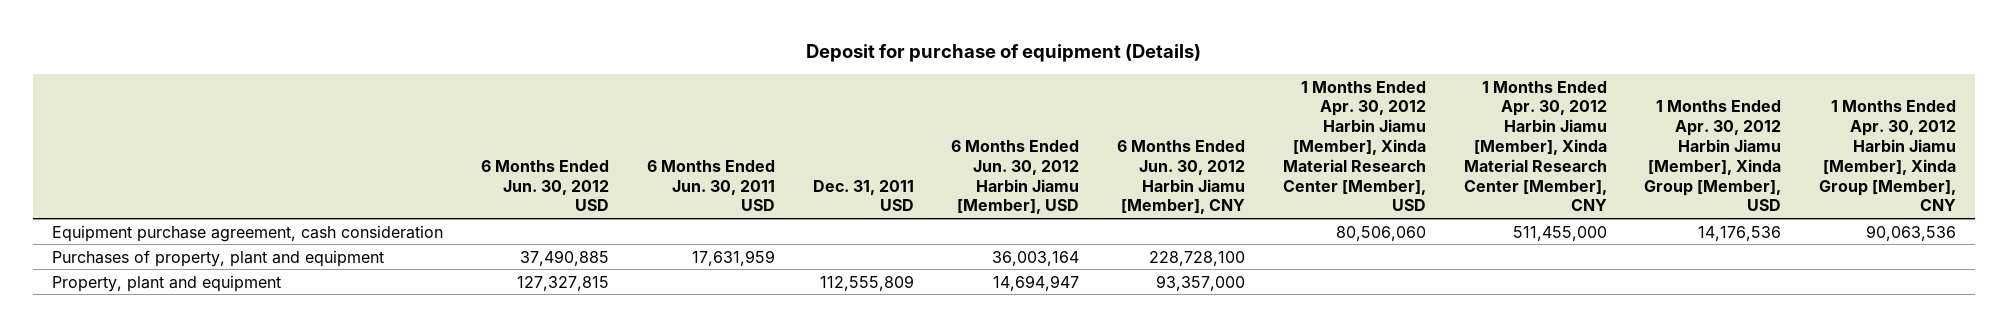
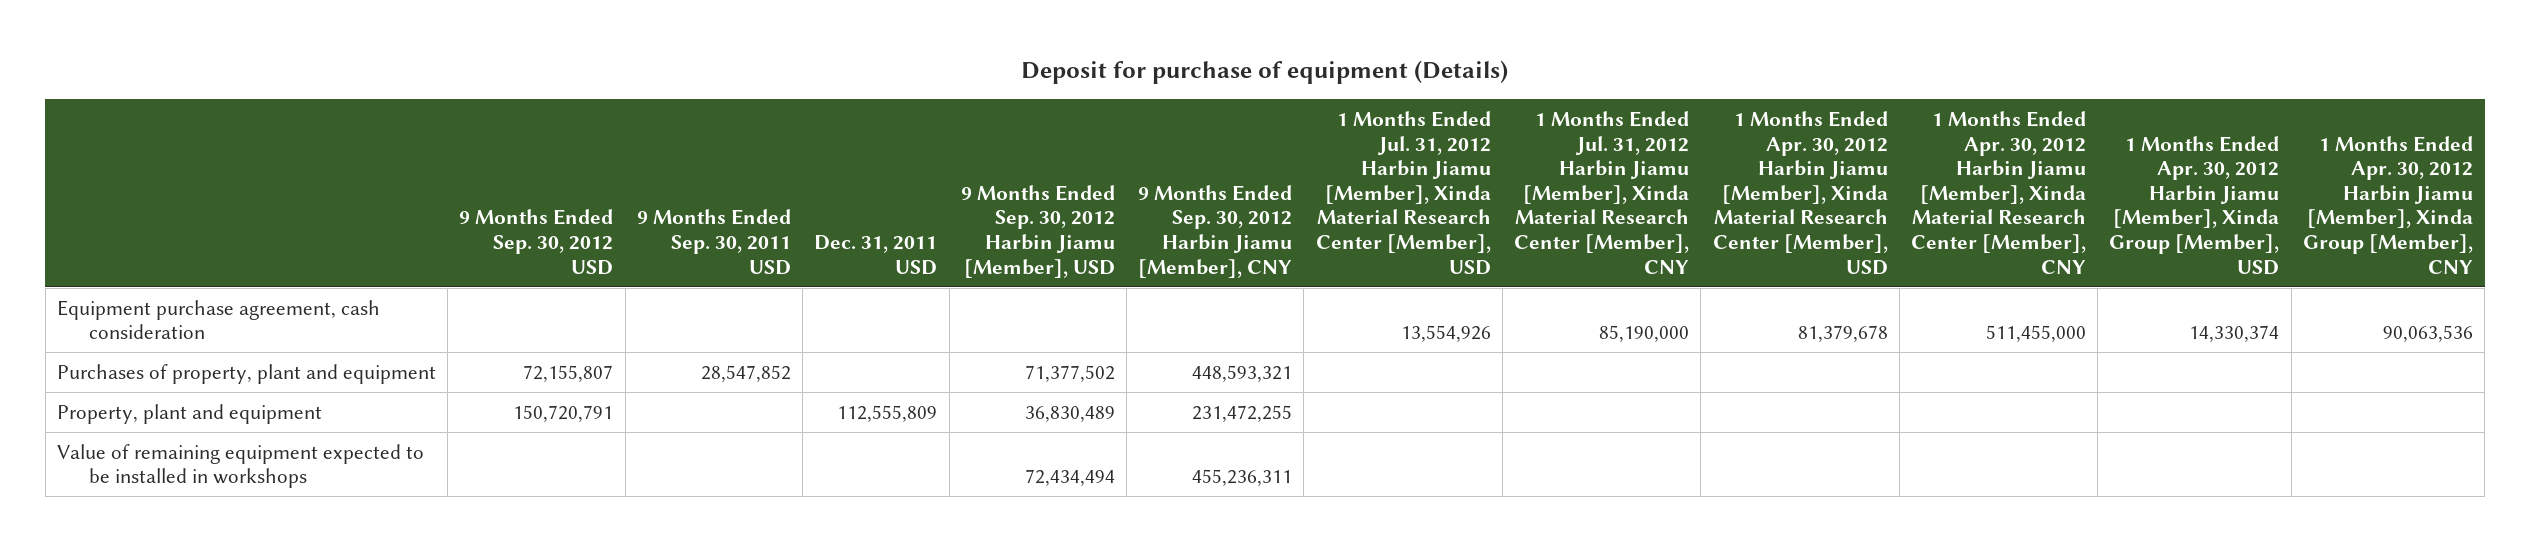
- | 6 Months Ended Jun. 30, 2012 USD | 6 Months Ended Jun. 30, 2011 USD | Dec. 31, 2011 USD | 6 Months Ended Jun. 30, 2012 Harbin Jiamu [Member], USD | 6 Months Ended Jun. 30, 2012 Harbin Jiamu [Member], CNY | 1 Months Ended Apr. 30, 2012 Harbin Jiamu [Member], Xinda Material Research Center [Member], USD | 1 Months Ended Apr. 30, 2012 Harbin Jiamu [Member], Xinda Material Research Center [Member], CNY | 1 Months Ended Apr. 30, 2012 Harbin Jiamu [Member], Xinda Group [Member], USD | 1 Months Ended Apr. 30, 2012 Harbin Jiamu [Member], Xinda Group [Member], CNY
+ | 9 Months Ended Sep. 30, 2012 USD | 9 Months Ended Sep. 30, 2011 USD | Dec. 31, 2011 USD | 9 Months Ended Sep. 30, 2012 Harbin Jiamu [Member], USD | 9 Months Ended Sep. 30, 2012 Harbin Jiamu [Member], CNY | 1 Months Ended Jul. 31, 2012 Harbin Jiamu [Member], Xinda Material Research Center [Member], USD | 1 Months Ended Jul. 31, 2012 Harbin Jiamu [Member], Xinda Material Research Center [Member], CNY | 1 Months Ended Apr. 30, 2012 Harbin Jiamu [Member], Xinda Material Research Center [Member], USD | 1 Months Ended Apr. 30, 2012 Harbin Jiamu [Member], Xinda Material Research Center [Member], CNY | 1 Months Ended Apr. 30, 2012 Harbin Jiamu [Member], Xinda Group [Member], USD | 1 Months Ended Apr. 30, 2012 Harbin Jiamu [Member], Xinda Group [Member], CNY
- Equipment purchase agreement, cash consideration | | | | | | 80,506,060 | 511,455,000 | 14,176,536 | 90,063,536
+ Equipment purchase agreement, cash consideration | | | | | | 13,554,926 | 85,190,000 | 81,379,678 | 511,455,000 | 14,330,374 | 90,063,536
+ Value of remaining equipment expected to be installed in workshops | | | | 72,434,494 | 455,236,311 | | | | | |

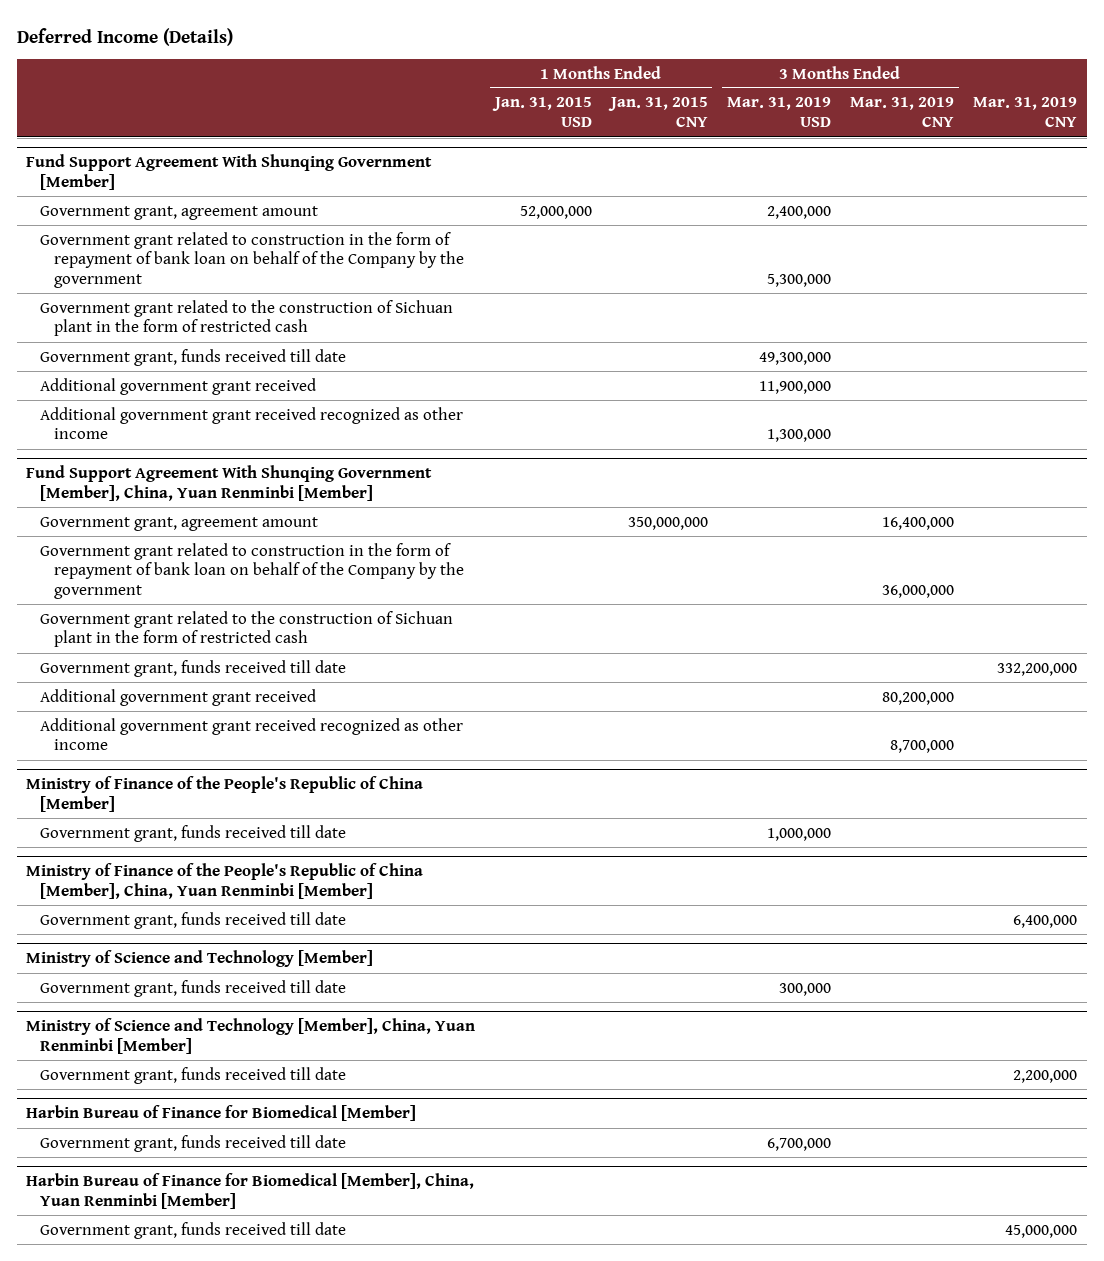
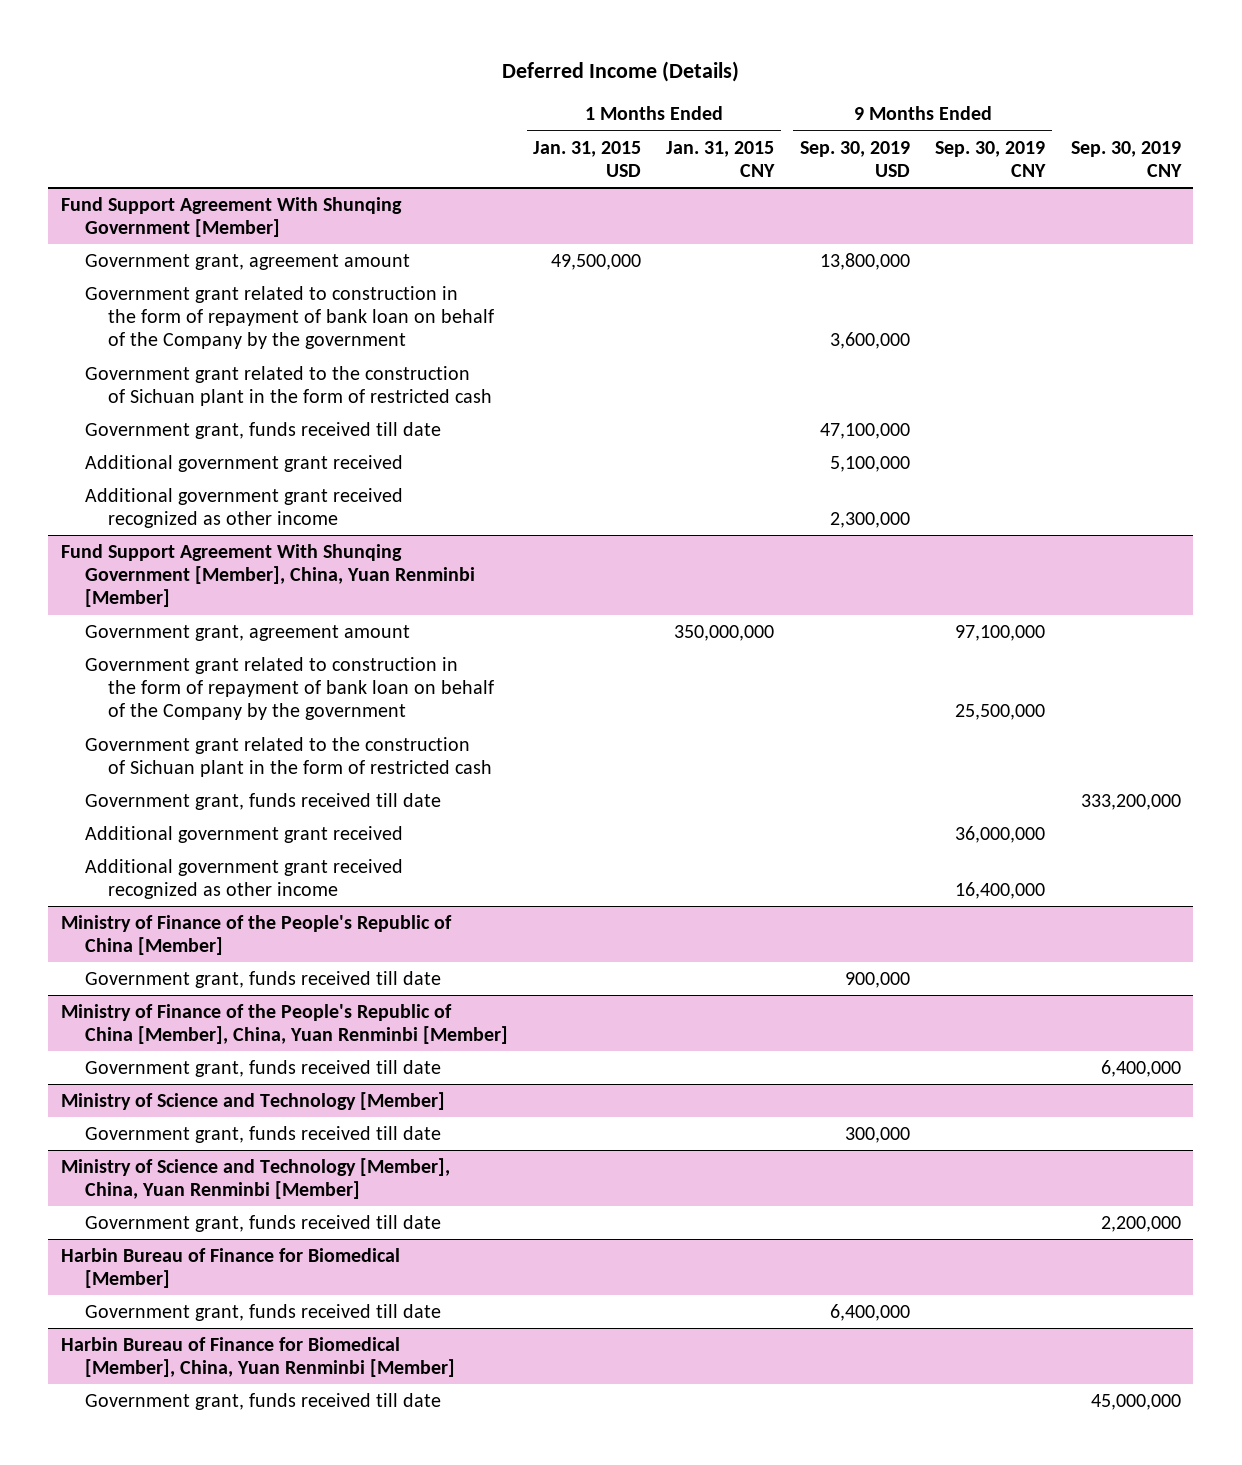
- | 1 Months Ended Jan. 31, 2015 USD | 1 Months Ended Jan. 31, 2015 CNY | 3 Months Ended Mar. 31, 2019 USD | 3 Months Ended Mar. 31, 2019 CNY | Mar. 31, 2019 CNY
+ | 1 Months Ended Jan. 31, 2015 USD | 1 Months Ended Jan. 31, 2015 CNY | 9 Months Ended Sep. 30, 2019 USD | 9 Months Ended Sep. 30, 2019 CNY | Sep. 30, 2019 CNY
@ Fund Support Agreement With Shunqing Government [Member]
- Government grant, agreement amount | 52,000,000 | | 2,400,000 | |
+ Government grant, agreement amount | 49,500,000 | | 13,800,000 | |

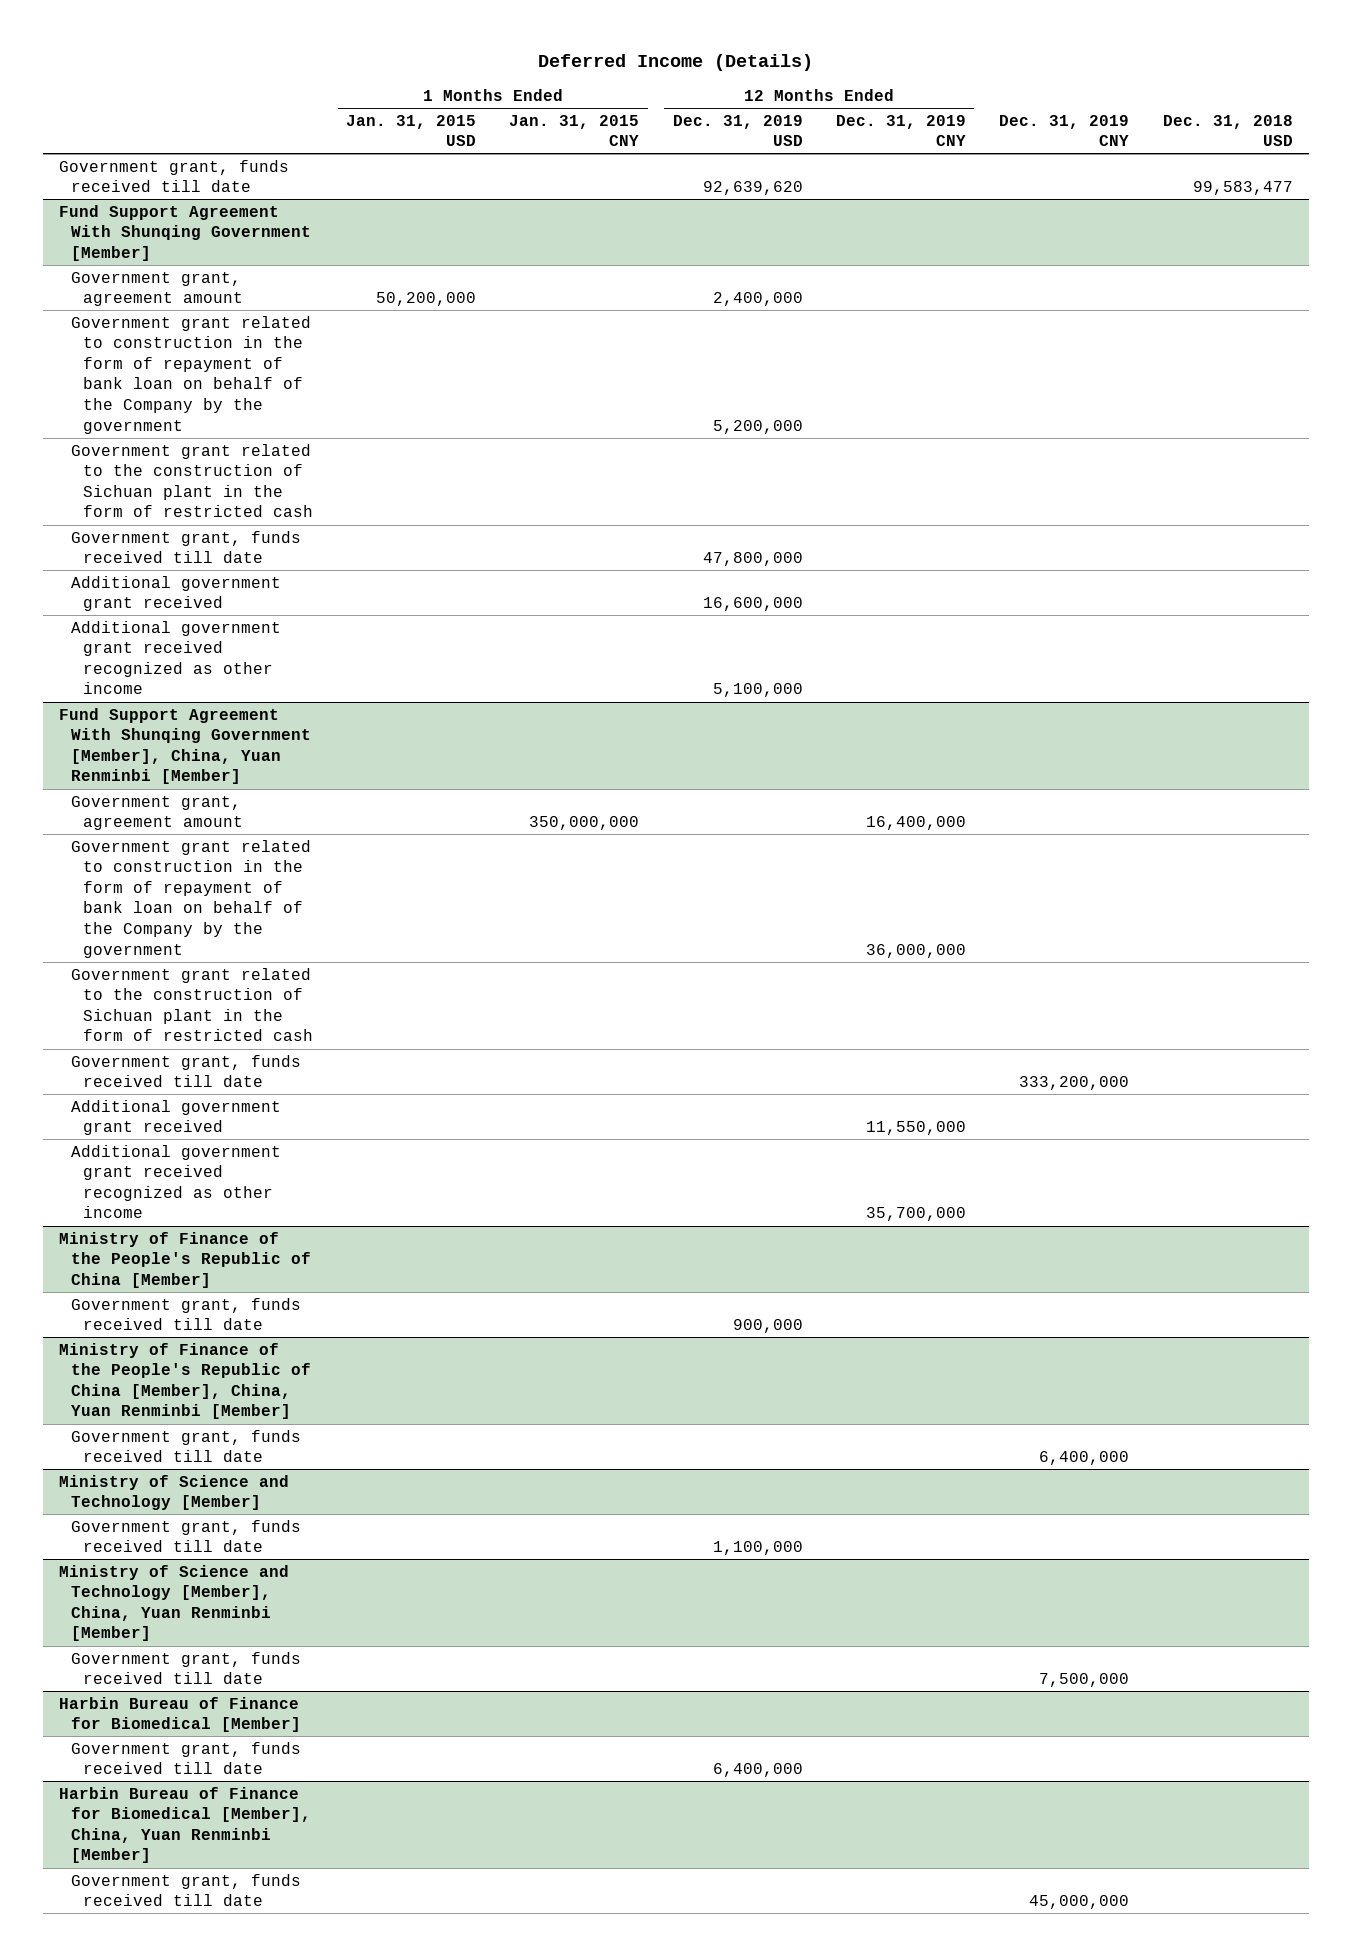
- | 1 Months Ended Jan. 31, 2015 USD | 1 Months Ended Jan. 31, 2015 CNY | 9 Months Ended Sep. 30, 2019 USD | 9 Months Ended Sep. 30, 2019 CNY | Sep. 30, 2019 CNY
+ | 1 Months Ended Jan. 31, 2015 USD | 1 Months Ended Jan. 31, 2015 CNY | 12 Months Ended Dec. 31, 2019 USD | 12 Months Ended Dec. 31, 2019 CNY | Dec. 31, 2019 CNY | Dec. 31, 2018 USD
+ Government grant, funds received till date | | | 92,639,620 | | | 99,583,477
@ Fund Support Agreement With Shunqing Government [Member]
- Government grant, agreement amount | 49,500,000 | | 13,800,000 | |
+ Government grant, agreement amount | 50,200,000 | | 2,400,000 | | |

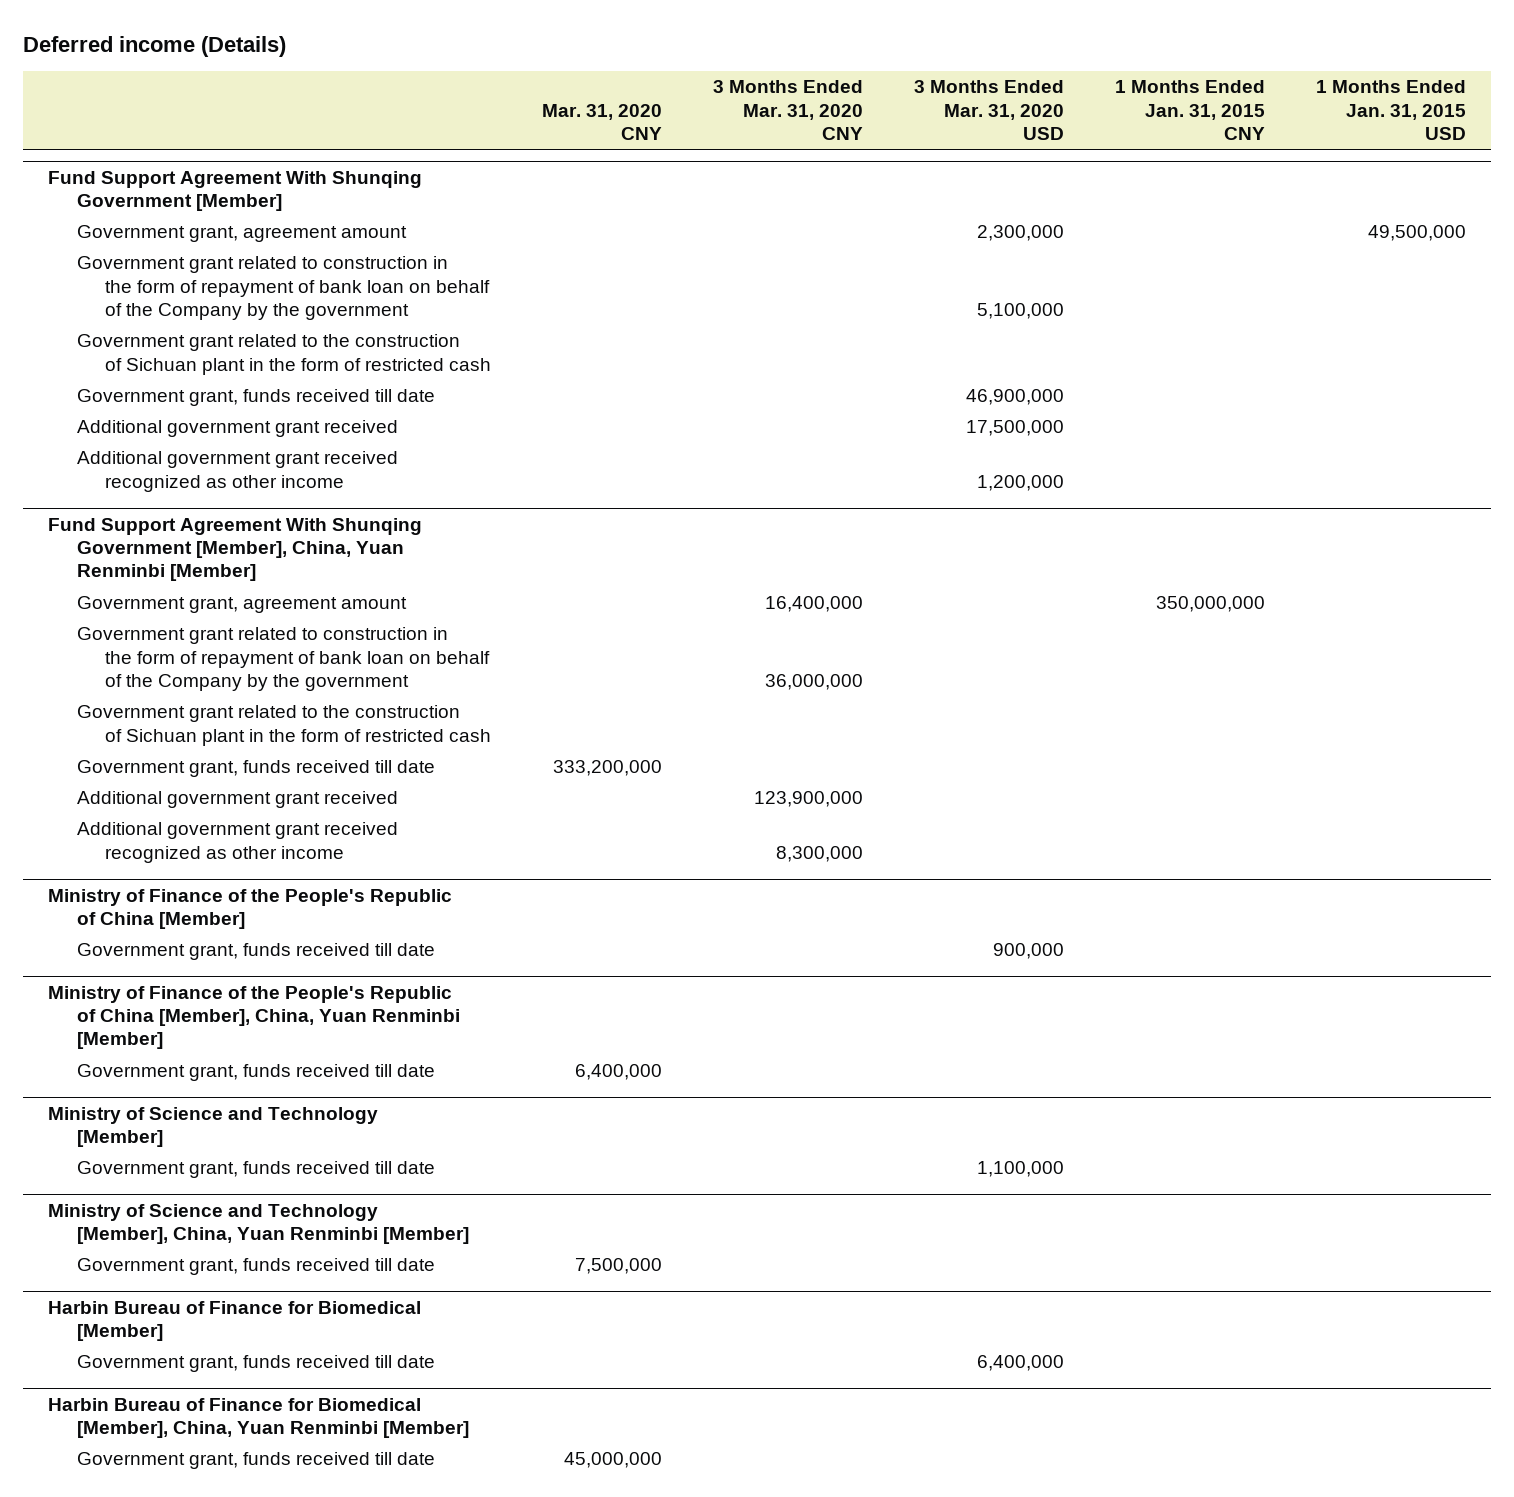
- Deferred Income (Details)
+ Deferred income (Details)
- | 1 Months Ended Jan. 31, 2015 USD | 1 Months Ended Jan. 31, 2015 CNY | 12 Months Ended Dec. 31, 2019 USD | 12 Months Ended Dec. 31, 2019 CNY | Dec. 31, 2019 CNY | Dec. 31, 2018 USD
+ | Mar. 31, 2020 CNY | 3 Months Ended Mar. 31, 2020 CNY | 3 Months Ended Mar. 31, 2020 USD | 1 Months Ended Jan. 31, 2015 CNY | 1 Months Ended Jan. 31, 2015 USD
- Government grant, funds received till date | | | 92,639,620 | | | 99,583,477
@ Fund Support Agreement With Shunqing Government [Member]
- Government grant, agreement amount | 50,200,000 | | 2,400,000 | | |
+ Government grant, agreement amount | | | 2,300,000 | | 49,500,000

